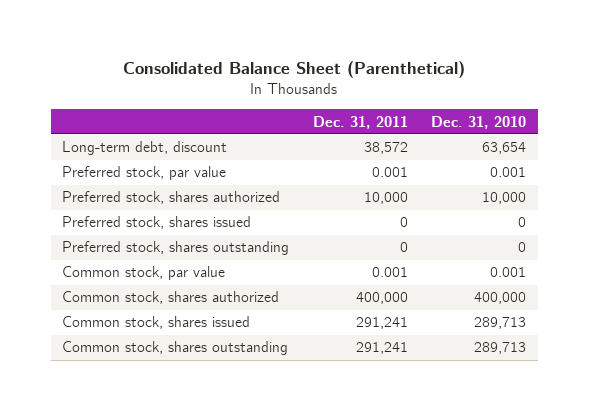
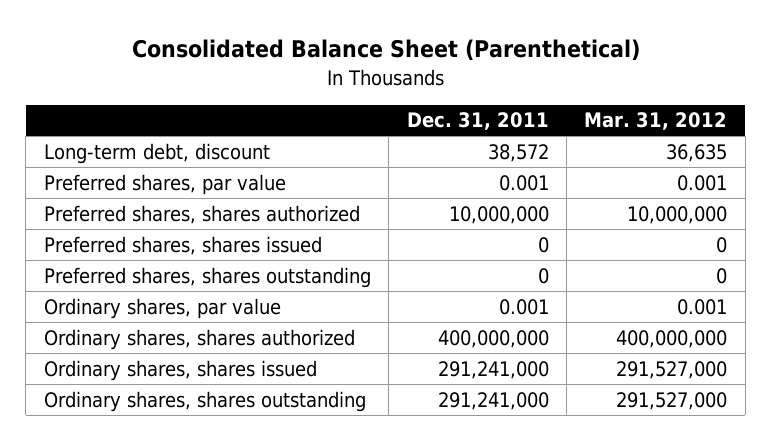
- | Dec. 31, 2011 | Dec. 31, 2010
+ | Dec. 31, 2011 | Mar. 31, 2012
- Preferred stock, par value | 0.001 | 0.001
- Preferred stock, shares authorized | 10,000 | 10,000
- Preferred stock, shares issued | 0 | 0
- Preferred stock, shares outstanding | 0 | 0
- Common stock, par value | 0.001 | 0.001
- Common stock, shares authorized | 400,000 | 400,000
- Common stock, shares issued | 291,241 | 289,713
- Common stock, shares outstanding | 291,241 | 289,713
+ Preferred shares, par value | 0.001 | 0.001
+ Preferred shares, shares authorized | 10,000,000 | 10,000,000
+ Preferred shares, shares issued | 0 | 0
+ Preferred shares, shares outstanding | 0 | 0
+ Ordinary shares, par value | 0.001 | 0.001
+ Ordinary shares, shares authorized | 400,000,000 | 400,000,000
+ Ordinary shares, shares issued | 291,241,000 | 291,527,000
+ Ordinary shares, shares outstanding | 291,241,000 | 291,527,000

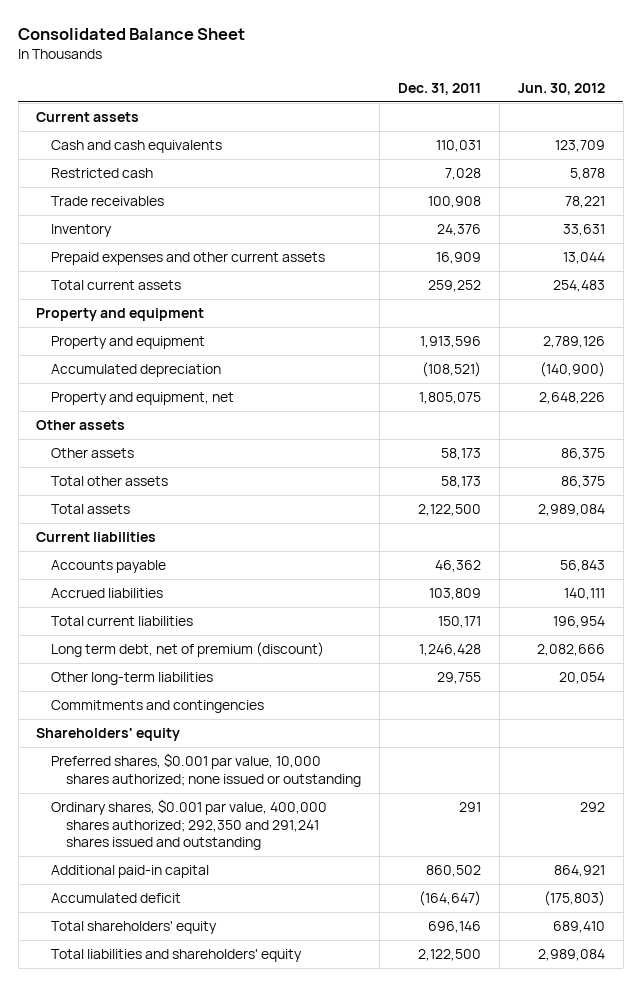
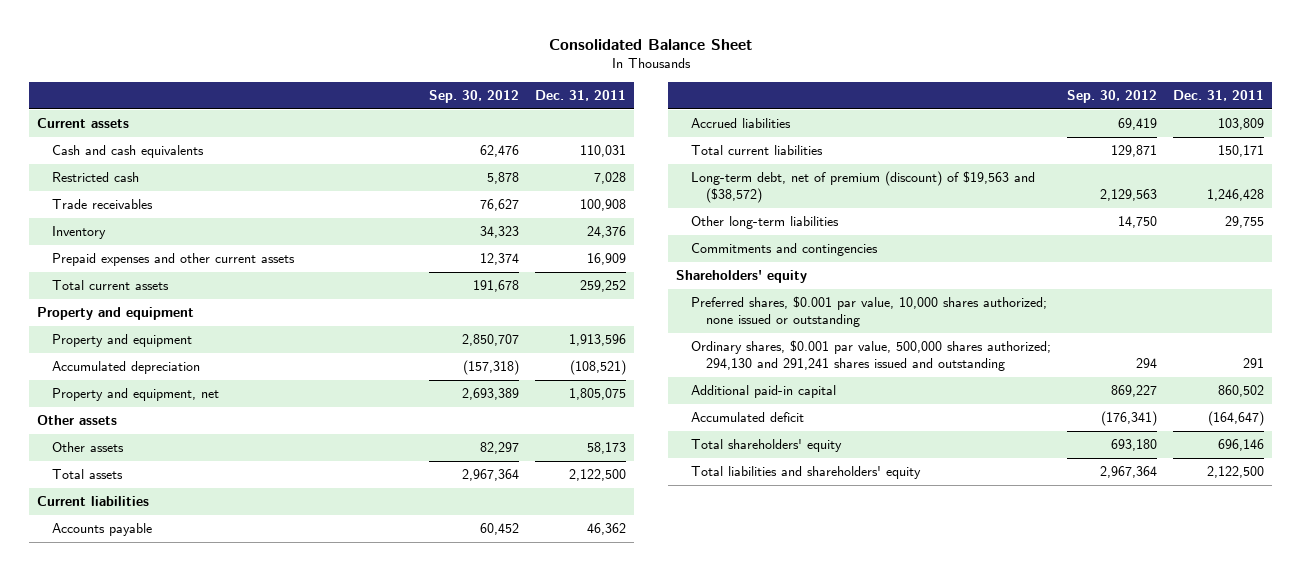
- | Dec. 31, 2011 | Jun. 30, 2012
+ | Sep. 30, 2012 | Dec. 31, 2011
- Total other assets | 58,173 | 86,375
- Long term debt, net of premium (discount) | 1,246,428 | 2,082,666
+ Long-term debt, net of premium (discount) of $19,563 and ($38,572) | 2,129,563 | 1,246,428
- Ordinary shares, $0.001 par value, 400,000 shares authorized; 292,350 and 291,241 shares issued and outstanding | 291 | 292
+ Ordinary shares, $0.001 par value, 500,000 shares authorized; 294,130 and 291,241 shares issued and outstanding | 294 | 291

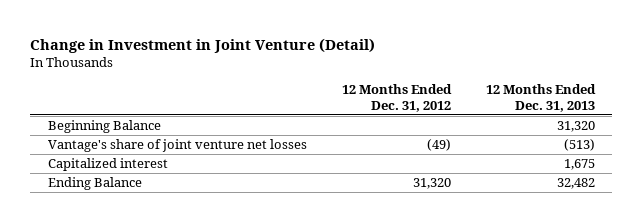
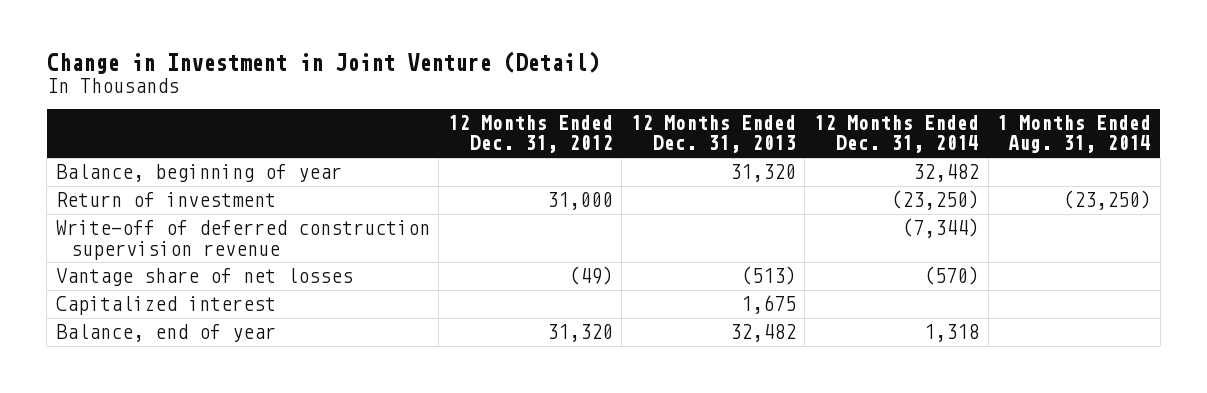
- | 12 Months Ended Dec. 31, 2012 | 12 Months Ended Dec. 31, 2013
+ | 12 Months Ended Dec. 31, 2012 | 12 Months Ended Dec. 31, 2013 | 12 Months Ended Dec. 31, 2014 | 1 Months Ended Aug. 31, 2014
- Beginning Balance | | 31,320
- Vantage's share of joint venture net losses | (49) | (513)
+ Balance, beginning of year | | 31,320 | 32,482 |
+ Return of investment | 31,000 | | (23,250) | (23,250)
+ Write-off of deferred construction supervision revenue | | | (7,344) |
+ Vantage share of net losses | (49) | (513) | (570) |
- Ending Balance | 31,320 | 32,482
+ Balance, end of year | 31,320 | 32,482 | 1,318 |

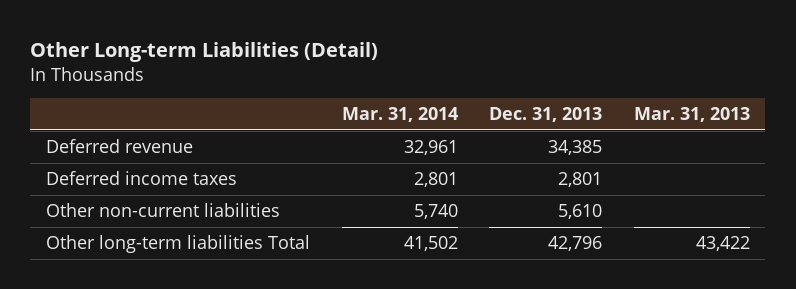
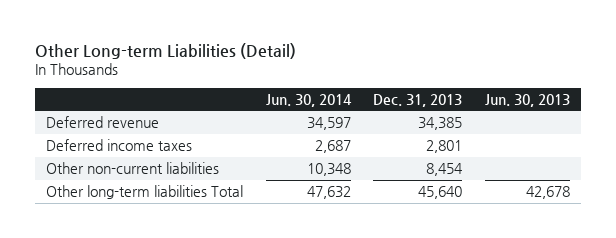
- | Mar. 31, 2014 | Dec. 31, 2013 | Mar. 31, 2013
+ | Jun. 30, 2014 | Dec. 31, 2013 | Jun. 30, 2013
- Other non-current liabilities | 5,740 | 5,610 |
- Other long-term liabilities Total | 41,502 | 42,796 | 43,422
+ Other non-current liabilities | 10,348 | 8,454 |
+ Other long-term liabilities Total | 47,632 | 45,640 | 42,678

